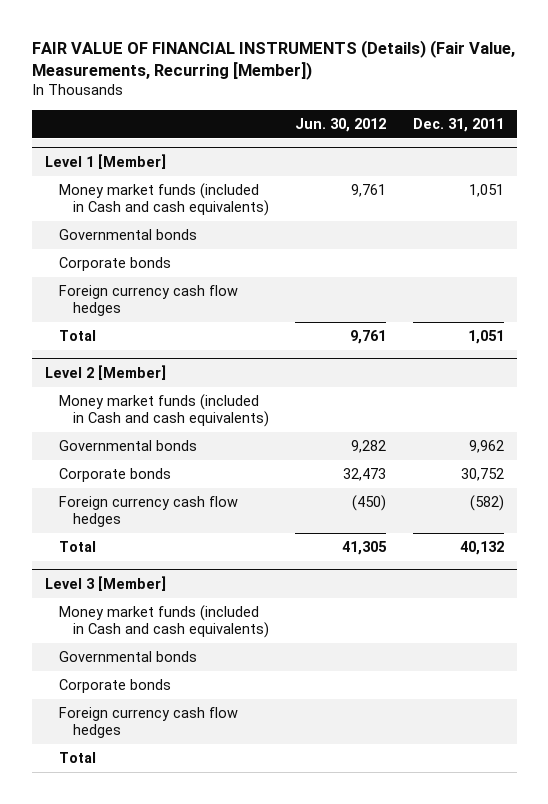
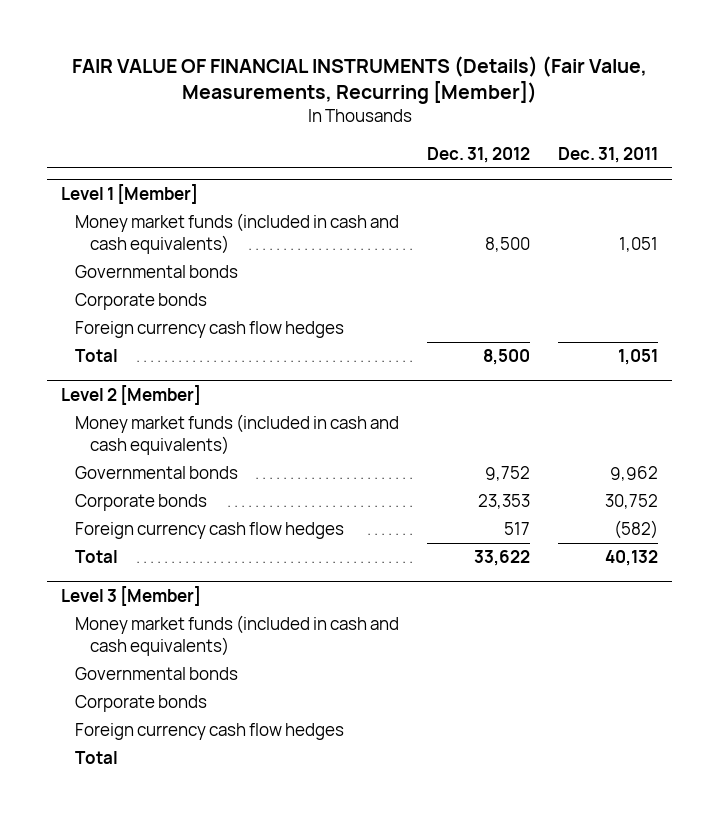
- | Jun. 30, 2012 | Dec. 31, 2011
+ | Dec. 31, 2012 | Dec. 31, 2011
@ Level 1 [Member]
- Money market funds (included in Cash and cash equivalents) | 9,761 | 1,051
+ Money market funds (included in cash and cash equivalents) | 8,500 | 1,051
@ Level 2 [Member]
- Money market funds (included in Cash and cash equivalents)
+ Money market funds (included in cash and cash equivalents)
@ Level 3 [Member]
- Money market funds (included in Cash and cash equivalents)
+ Money market funds (included in cash and cash equivalents)

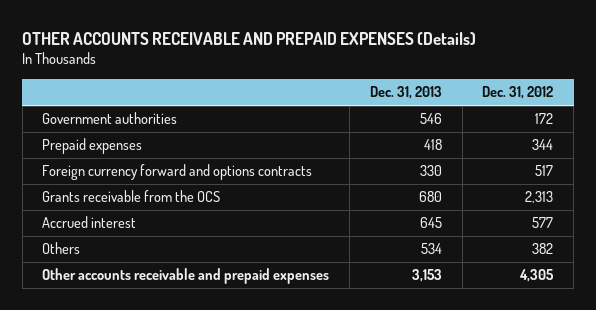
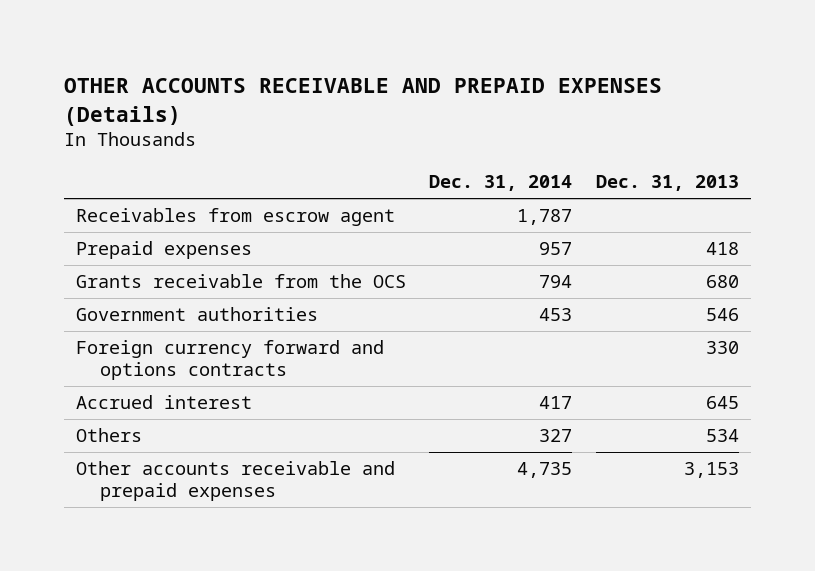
- | Dec. 31, 2013 | Dec. 31, 2012
+ | Dec. 31, 2014 | Dec. 31, 2013
+ Receivables from escrow agent | 1,787 |
moved down: Government authorities | 453 | 546
moved down: Foreign currency forward and options contracts | | 330

